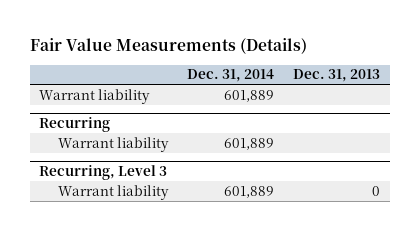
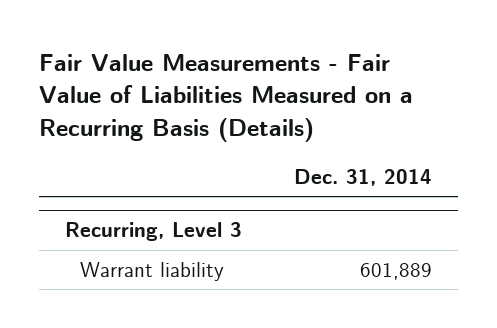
- Fair Value Measurements (Details)
+ Fair Value Measurements - Fair Value of Liabilities Measured on a Recurring Basis (Details)
- | Dec. 31, 2014 | Dec. 31, 2013
+ | Dec. 31, 2014
- Warrant liability | 601,889 |
- Recurring
- Warrant liability | 601,889 |

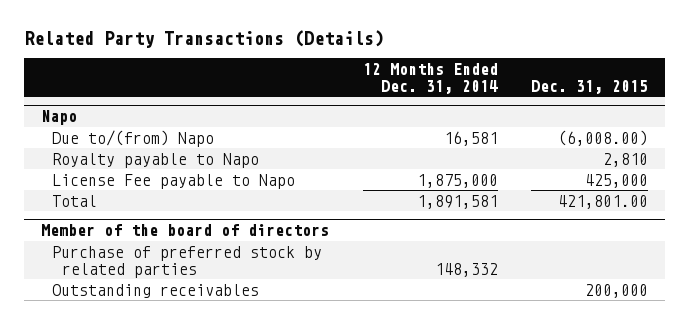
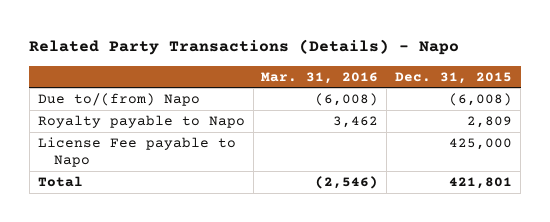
- Related Party Transactions (Details)
+ Related Party Transactions (Details) - Napo
- | 12 Months Ended Dec. 31, 2014 | Dec. 31, 2015
+ | Mar. 31, 2016 | Dec. 31, 2015
- Napo
- Due to/(from) Napo | 16,581 | (6,008.00)
- Royalty payable to Napo | | 2,810
+ Due to/(from) Napo | (6,008) | (6,008)
+ Royalty payable to Napo | 3,462 | 2,809
- Total | 1,891,581 | 421,801.00
- Member of the board of directors
- Purchase of preferred stock by related parties | 148,332 |
- Outstanding receivables | | 200,000
+ Total | (2,546) | 421,801

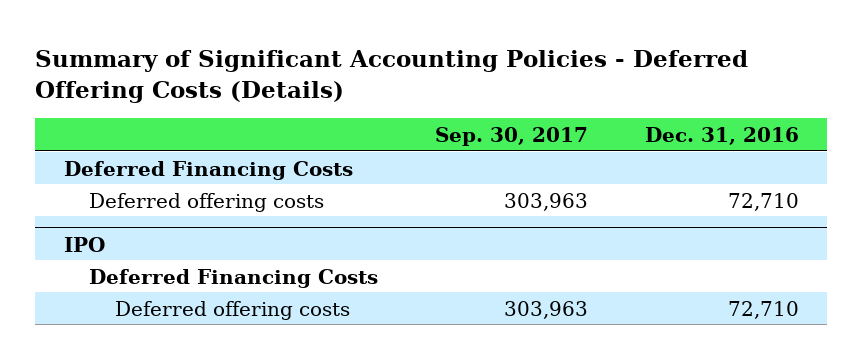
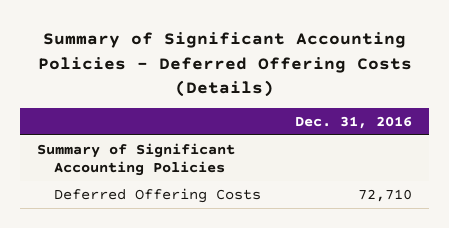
- | Sep. 30, 2017 | Dec. 31, 2016
+ | Dec. 31, 2016
- Deferred Financing Costs
- Deferred offering costs | 303,963 | 72,710
- IPO
- Deferred Financing Costs
- Deferred offering costs | 303,963 | 72,710
+ Summary of Significant Accounting Policies
+ Deferred Offering Costs | 72,710

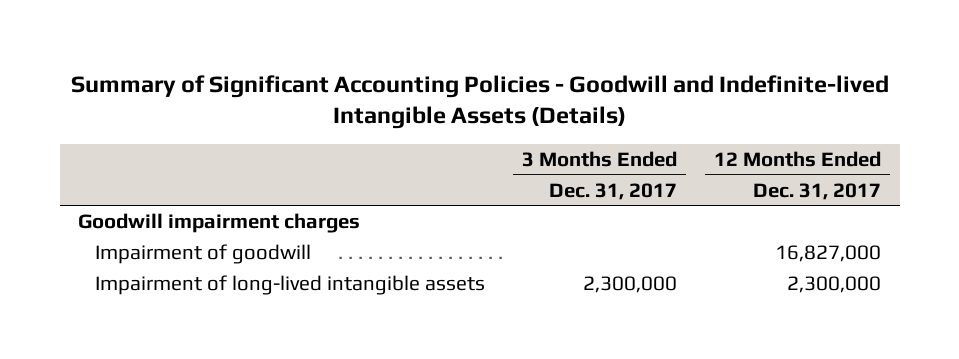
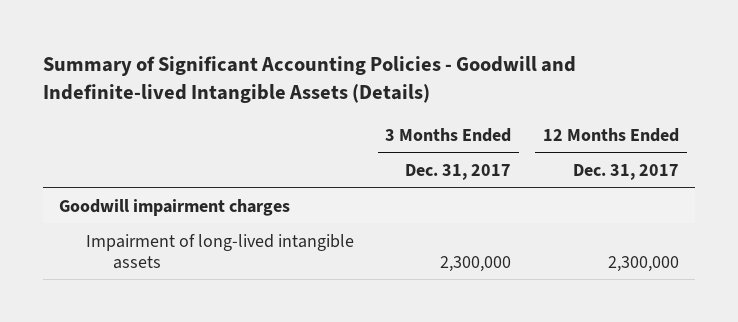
- Impairment of goodwill | | 16,827,000

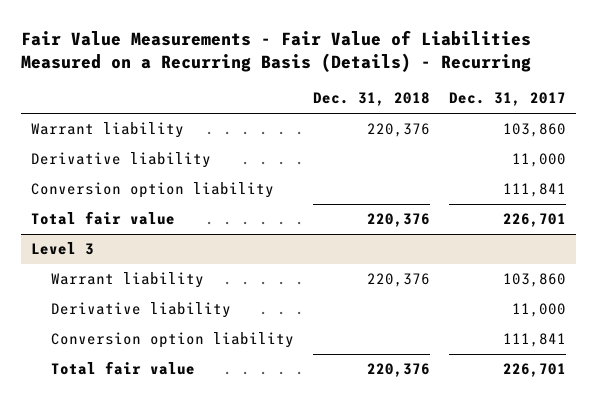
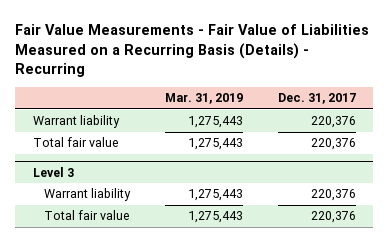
- | Dec. 31, 2018 | Dec. 31, 2017
+ | Mar. 31, 2019 | Dec. 31, 2017
- Warrant liability | 220,376 | 103,860
- Derivative liability | | 11,000
- Conversion option liability | | 111,841
- Total fair value | 220,376 | 226,701
+ Warrant liability | 1,275,443 | 220,376
+ Total fair value | 1,275,443 | 220,376
@ Level 3
- Warrant liability | 220,376 | 103,860
- Derivative liability | | 11,000
- Conversion option liability | | 111,841
- Total fair value | 220,376 | 226,701
+ Warrant liability | 1,275,443 | 220,376
+ Total fair value | 1,275,443 | 220,376

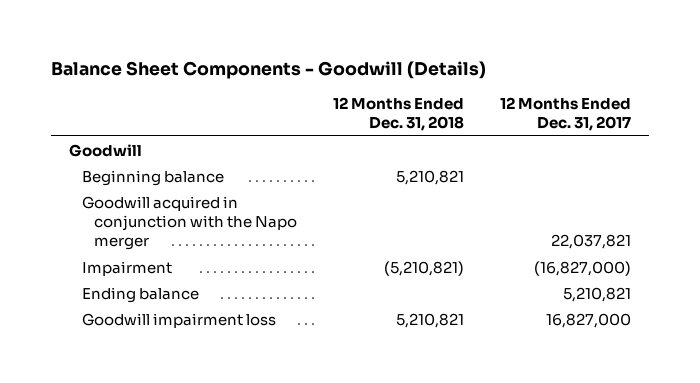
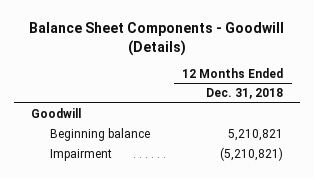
- | 12 Months Ended Dec. 31, 2018 | 12 Months Ended Dec. 31, 2017
+ | 12 Months Ended Dec. 31, 2018
- Goodwill acquired in conjunction with the Napo merger | | 22,037,821
- Ending balance | | 5,210,821
- Goodwill impairment loss | 5,210,821 | 16,827,000

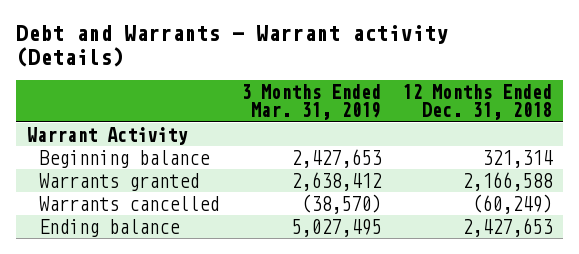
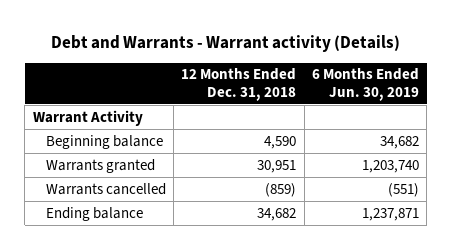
- | 3 Months Ended Mar. 31, 2019 | 12 Months Ended Dec. 31, 2018
+ | 12 Months Ended Dec. 31, 2018 | 6 Months Ended Jun. 30, 2019
- Beginning balance | 2,427,653 | 321,314
- Warrants granted | 2,638,412 | 2,166,588
- Warrants cancelled | (38,570) | (60,249)
- Ending balance | 5,027,495 | 2,427,653
+ Beginning balance | 4,590 | 34,682
+ Warrants granted | 30,951 | 1,203,740
+ Warrants cancelled | (859) | (551)
+ Ending balance | 34,682 | 1,237,871

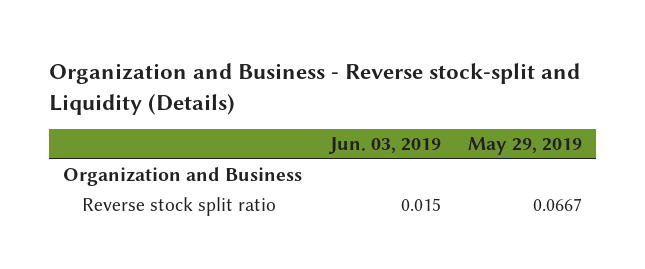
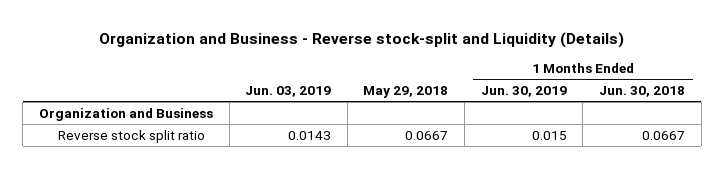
- | Jun. 03, 2019 | May 29, 2019
+ | Jun. 03, 2019 | May 29, 2018 | 1 Months Ended Jun. 30, 2019 | 1 Months Ended Jun. 30, 2018
- Reverse stock split ratio | 0.015 | 0.0667
+ Reverse stock split ratio | 0.0143 | 0.0667 | 0.015 | 0.0667

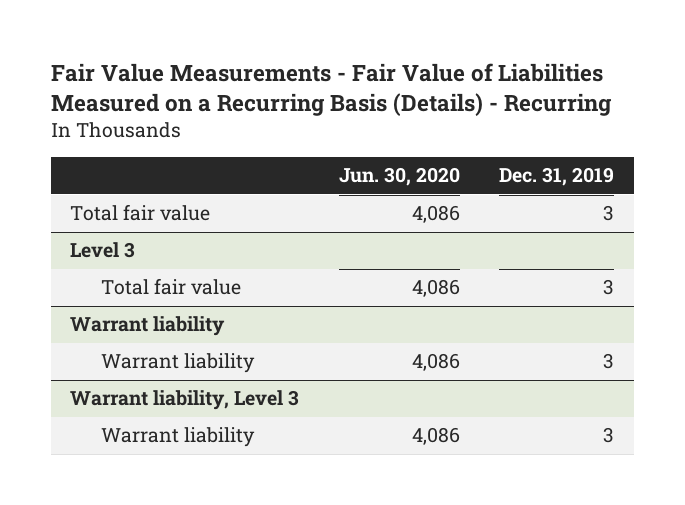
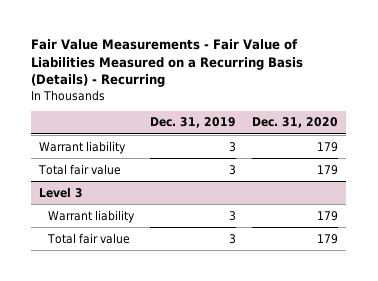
- | Jun. 30, 2020 | Dec. 31, 2019
+ | Dec. 31, 2019 | Dec. 31, 2020
+ Warrant liability | 3 | 179
- Warrant liability
- Warrant liability, Level 3
- Warrant liability | 4,086 | 3
@ Level 3
moved down: Total fair value | 3 | 179

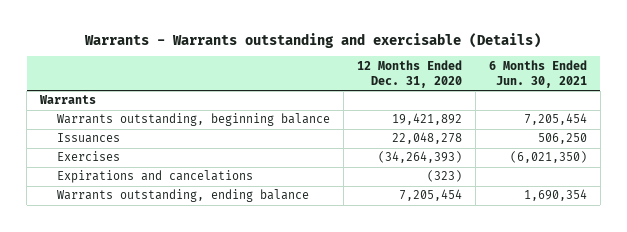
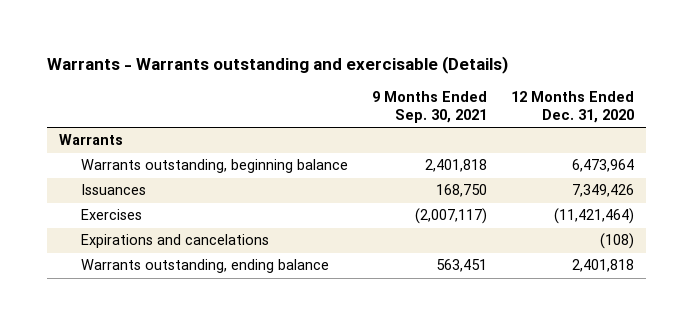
- | 12 Months Ended Dec. 31, 2020 | 6 Months Ended Jun. 30, 2021
+ | 9 Months Ended Sep. 30, 2021 | 12 Months Ended Dec. 31, 2020
- Warrants outstanding, beginning balance | 19,421,892 | 7,205,454
- Issuances | 22,048,278 | 506,250
- Exercises | (34,264,393) | (6,021,350)
- Expirations and cancelations | (323) |
- Warrants outstanding, ending balance | 7,205,454 | 1,690,354
+ Warrants outstanding, beginning balance | 2,401,818 | 6,473,964
+ Issuances | 168,750 | 7,349,426
+ Exercises | (2,007,117) | (11,421,464)
+ Expirations and cancelations | | (108)
+ Warrants outstanding, ending balance | 563,451 | 2,401,818

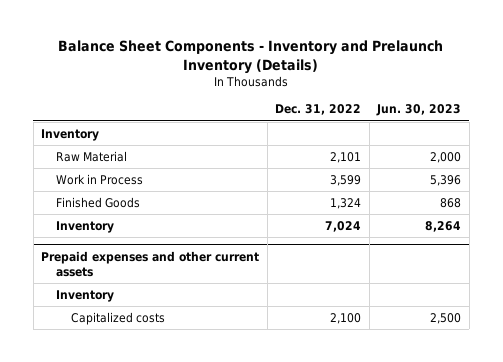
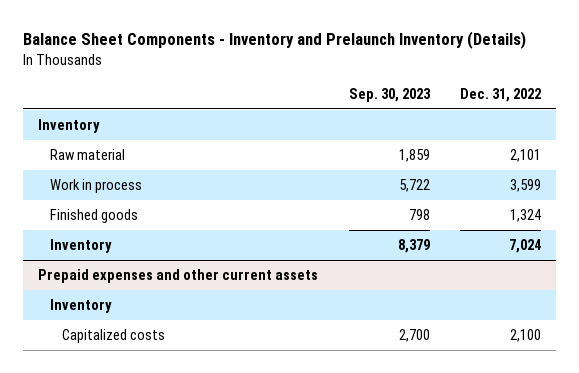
- | Dec. 31, 2022 | Jun. 30, 2023
+ | Sep. 30, 2023 | Dec. 31, 2022
- Raw Material | 2,101 | 2,000
- Work in Process | 3,599 | 5,396
- Finished Goods | 1,324 | 868
+ Raw material | 1,859 | 2,101
+ Work in process | 5,722 | 3,599
+ Finished goods | 798 | 1,324

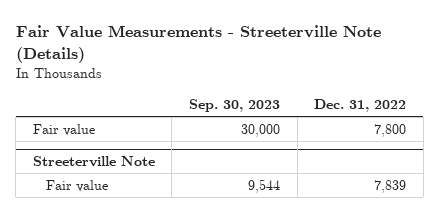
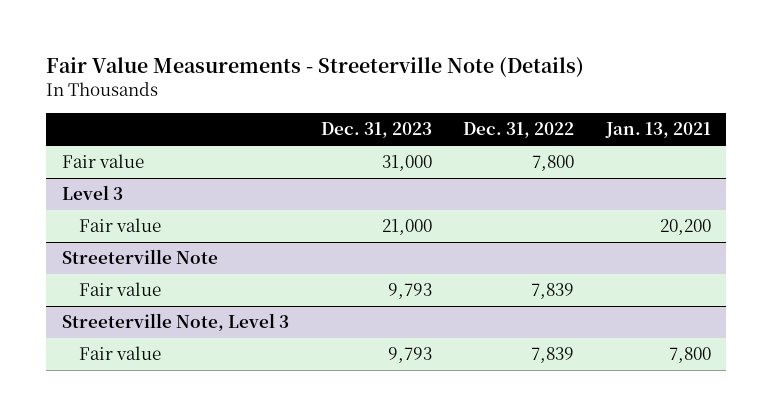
- | Sep. 30, 2023 | Dec. 31, 2022
+ | Dec. 31, 2023 | Dec. 31, 2022 | Jan. 13, 2021
+ Level 3
+ Fair value | 21,000 | | 20,200
+ Streeterville Note, Level 3
+ Fair value | 9,793 | 7,839 | 7,800

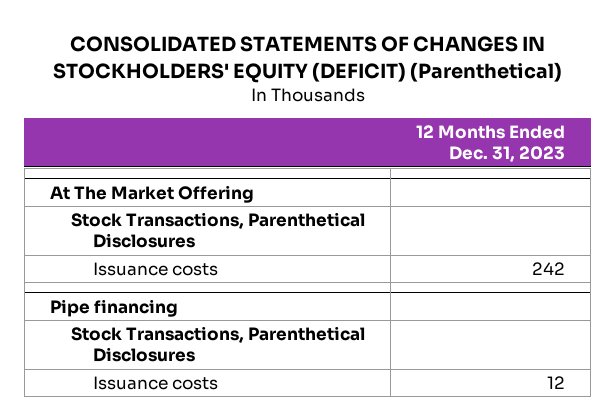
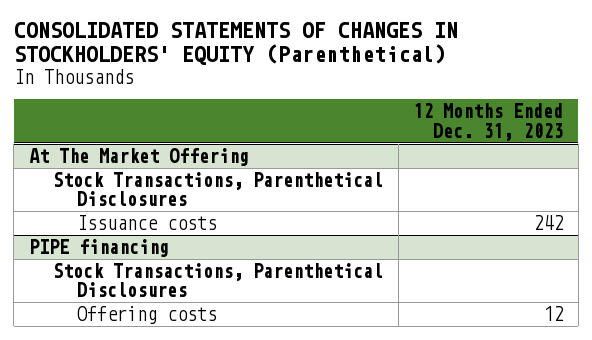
- CONSOLIDATED STATEMENTS OF CHANGES IN STOCKHOLDERS' EQUITY (DEFICIT) (Parenthetical)
+ CONSOLIDATED STATEMENTS OF CHANGES IN STOCKHOLDERS' EQUITY (Parenthetical)
- Pipe financing
+ PIPE financing
- Issuance costs | 12
+ Offering costs | 12

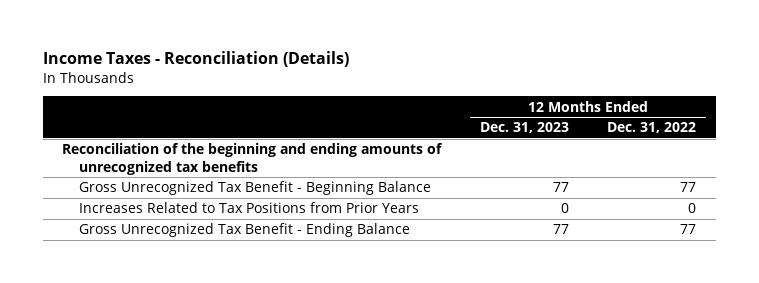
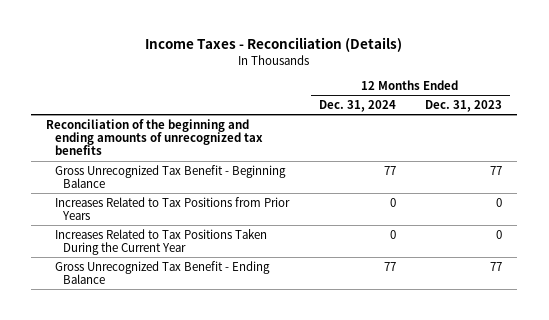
- | 12 Months Ended Dec. 31, 2023 | 12 Months Ended Dec. 31, 2022
+ | 12 Months Ended Dec. 31, 2024 | 12 Months Ended Dec. 31, 2023
+ Increases Related to Tax Positions Taken During the Current Year | 0 | 0

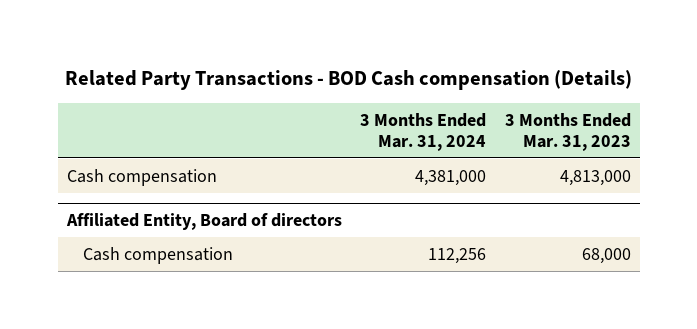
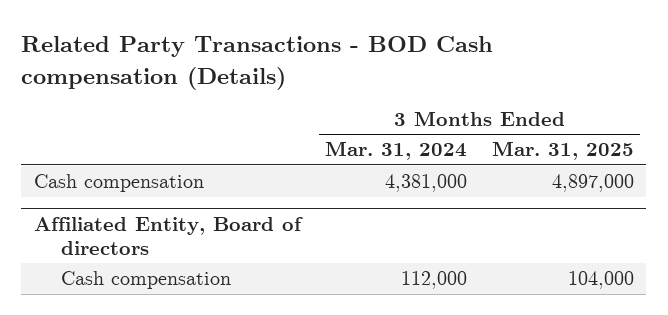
- | 3 Months Ended Mar. 31, 2024 | 3 Months Ended Mar. 31, 2023
+ | 3 Months Ended Mar. 31, 2024 | 3 Months Ended Mar. 31, 2025
@ Affiliated Entity, Board of directors
- Cash compensation | 112,256 | 68,000
+ Cash compensation | 112,000 | 104,000

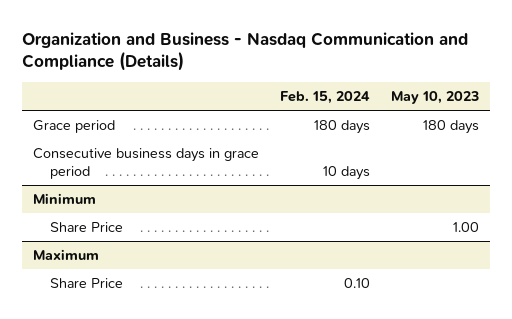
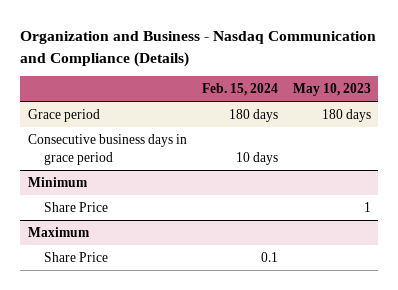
@ Minimum
- Share Price | | 1.00
+ Share Price | | 1
@ Maximum
- Share Price | 0.10 |
+ Share Price | 0.1 |

